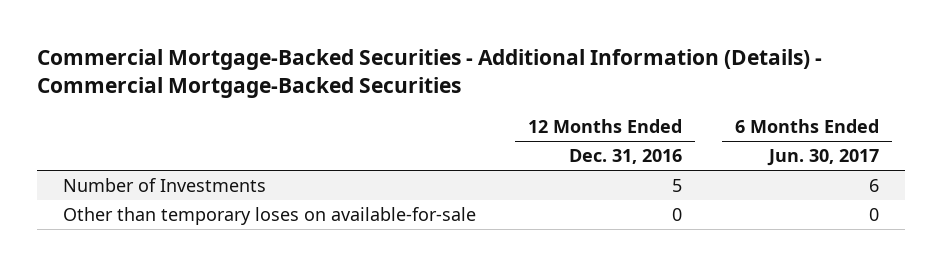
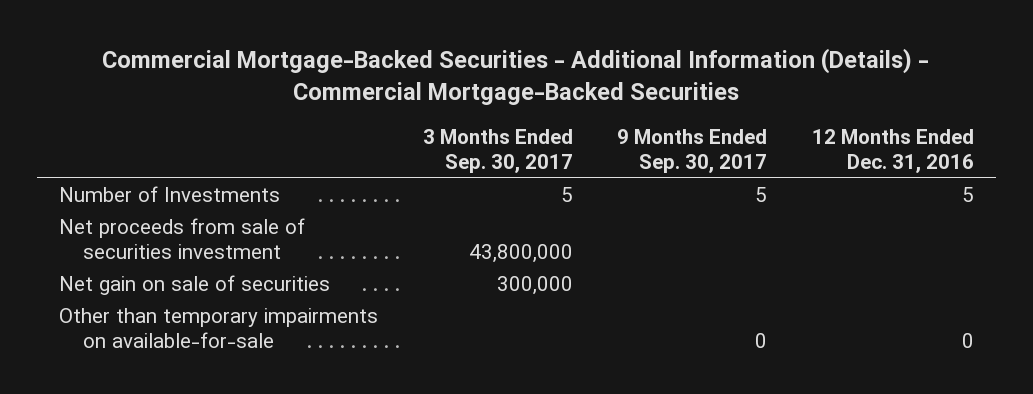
- | 12 Months Ended Dec. 31, 2016 | 6 Months Ended Jun. 30, 2017
+ | 3 Months Ended Sep. 30, 2017 | 9 Months Ended Sep. 30, 2017 | 12 Months Ended Dec. 31, 2016
- Other than temporary loses on available-for-sale | 0 | 0
+ Net proceeds from sale of securities investment | 43,800,000 | |
+ Net gain on sale of securities | 300,000 | |
+ Other than temporary impairments on available-for-sale | | 0 | 0

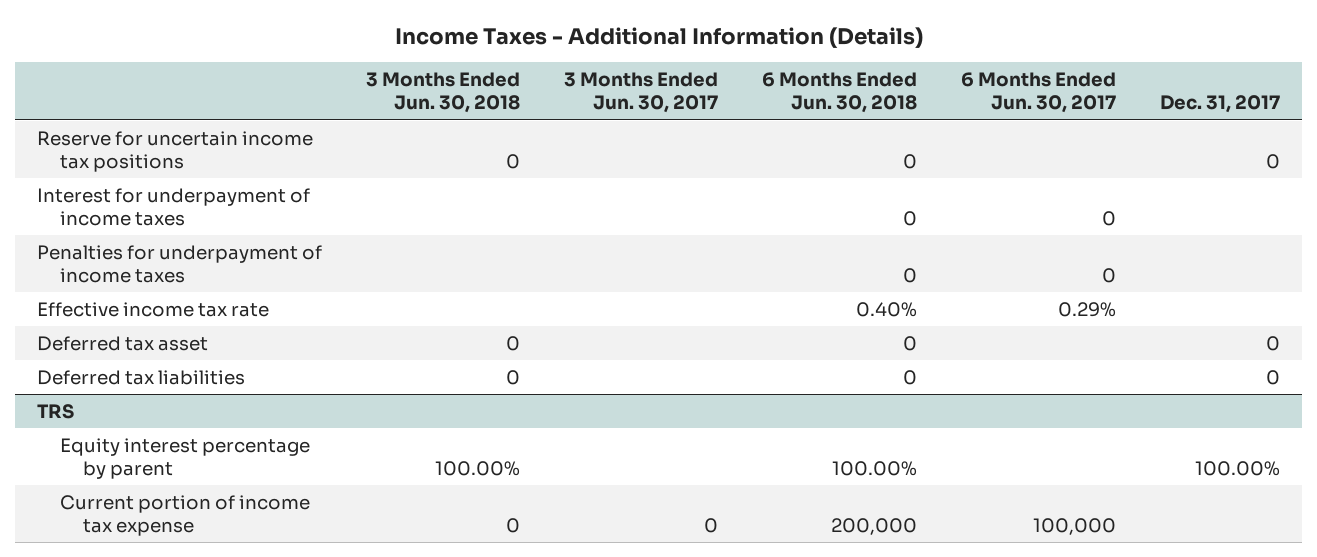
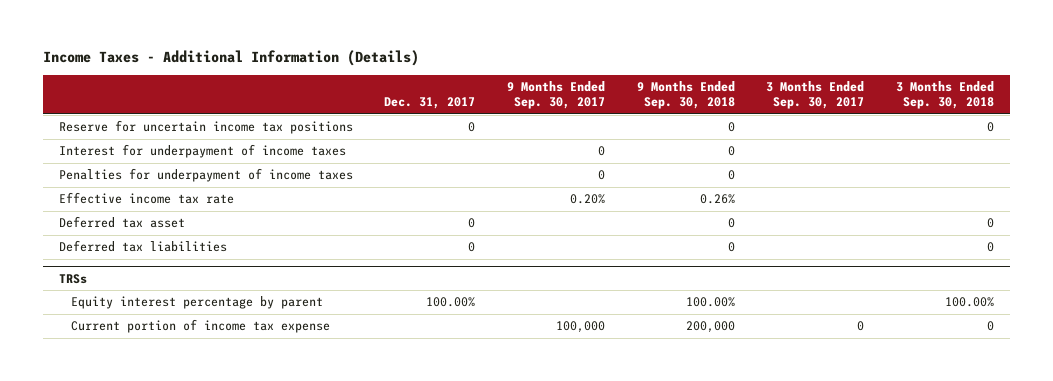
- | 3 Months Ended Jun. 30, 2018 | 3 Months Ended Jun. 30, 2017 | 6 Months Ended Jun. 30, 2018 | 6 Months Ended Jun. 30, 2017 | Dec. 31, 2017
+ | Dec. 31, 2017 | 9 Months Ended Sep. 30, 2017 | 9 Months Ended Sep. 30, 2018 | 3 Months Ended Sep. 30, 2017 | 3 Months Ended Sep. 30, 2018
- TRS
+ TRSs

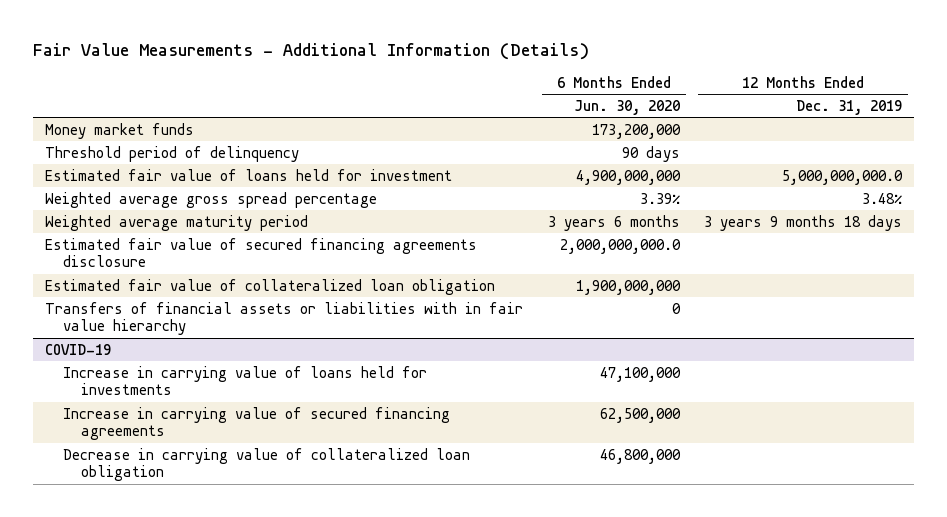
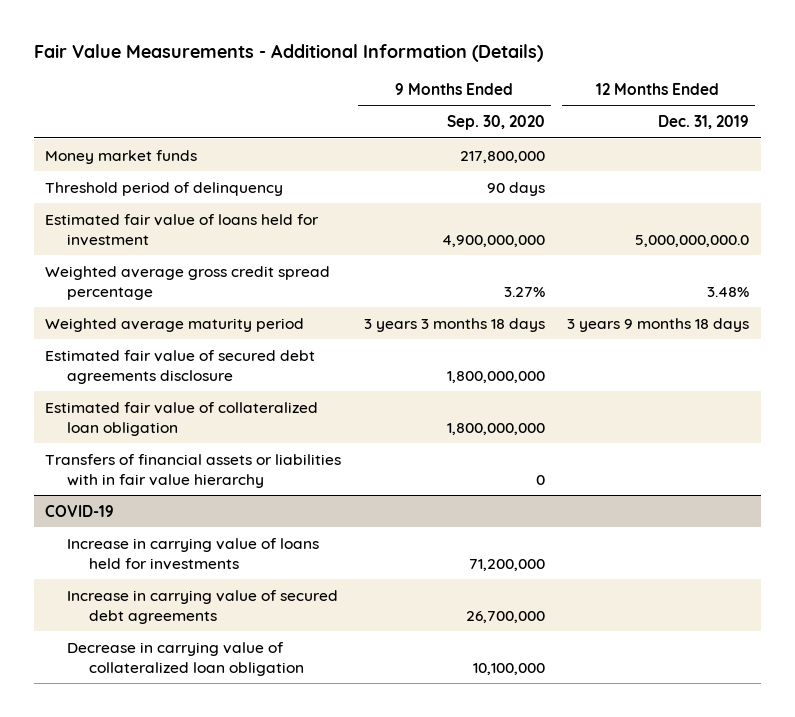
- | 6 Months Ended Jun. 30, 2020 | 12 Months Ended Dec. 31, 2019
+ | 9 Months Ended Sep. 30, 2020 | 12 Months Ended Dec. 31, 2019
- Weighted average gross spread percentage | 3.39% | 3.48%
+ Weighted average gross credit spread percentage | 3.27% | 3.48%
- Estimated fair value of secured financing agreements disclosure | 2,000,000,000.0 |
+ Estimated fair value of secured debt agreements disclosure | 1,800,000,000 |
@ COVID-19
- Increase in carrying value of secured financing agreements | 62,500,000 |
+ Increase in carrying value of secured debt agreements | 26,700,000 |

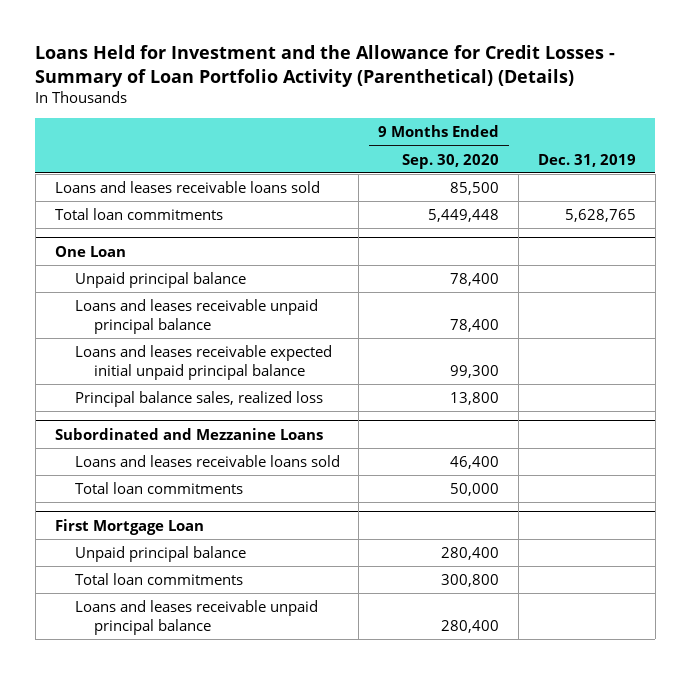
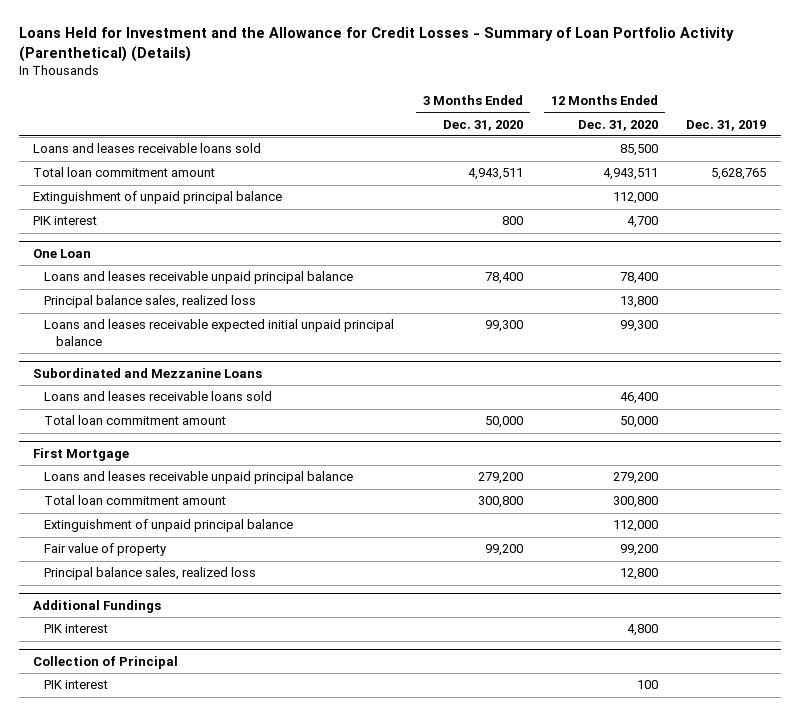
- | 9 Months Ended Sep. 30, 2020 | Dec. 31, 2019
+ | 3 Months Ended Dec. 31, 2020 | 12 Months Ended Dec. 31, 2020 | Dec. 31, 2019
- Total loan commitments | 5,449,448 | 5,628,765
+ Total loan commitment amount | 4,943,511 | 4,943,511 | 5,628,765
+ Extinguishment of unpaid principal balance | | 112,000 |
+ PIK interest | 800 | 4,700 |
@ One Loan
- Unpaid principal balance | 78,400 |
moved down: Loans and leases receivable expected initial unpaid principal balance | 99,300 | 99,300 |
@ Subordinated and Mezzanine Loans
- Total loan commitments | 50,000 |
- First Mortgage Loan
- Unpaid principal balance | 280,400 |
- Total loan commitments | 300,800 |
@ Subordinated and Mezzanine Loans
+ Total loan commitment amount | 50,000 | 50,000 |
+ First Mortgage
+ Total loan commitment amount | 300,800 | 300,800 |
+ Extinguishment of unpaid principal balance | | 112,000 |
+ Fair value of property | 99,200 | 99,200 |
+ Principal balance sales, realized loss | | 12,800 |
+ Additional Fundings
+ PIK interest | | 4,800 |
+ Collection of Principal
+ PIK interest | | 100 |

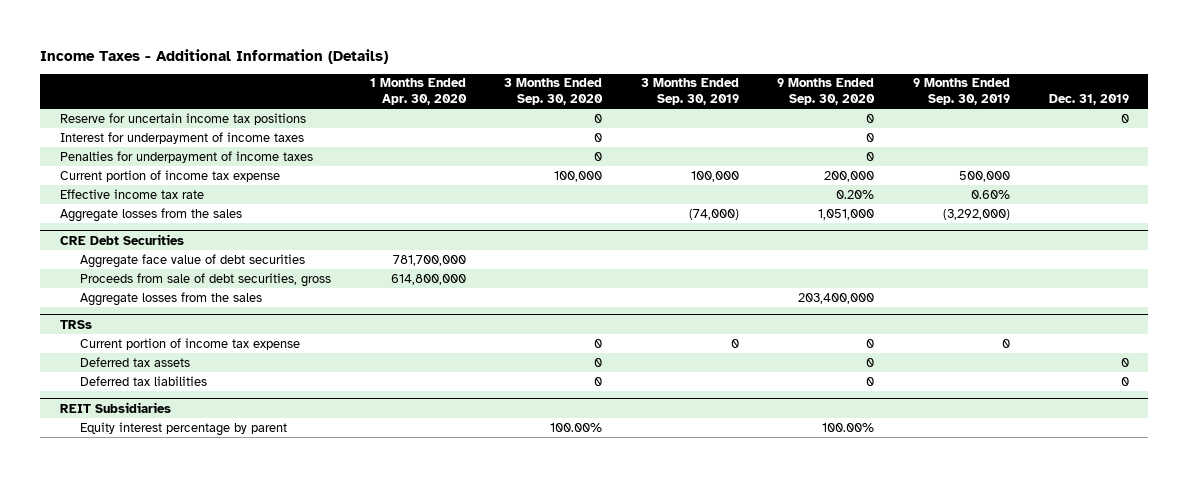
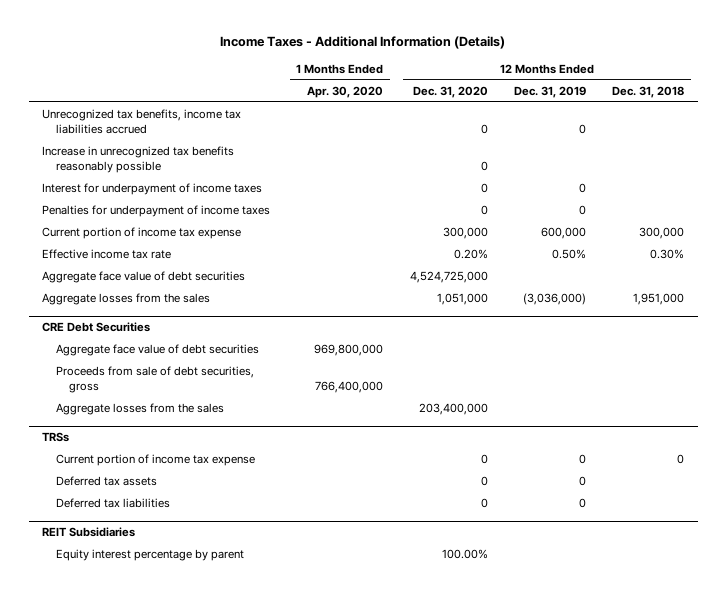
- | 1 Months Ended Apr. 30, 2020 | 3 Months Ended Sep. 30, 2020 | 3 Months Ended Sep. 30, 2019 | 9 Months Ended Sep. 30, 2020 | 9 Months Ended Sep. 30, 2019 | Dec. 31, 2019
+ | 1 Months Ended Apr. 30, 2020 | 12 Months Ended Dec. 31, 2020 | 12 Months Ended Dec. 31, 2019 | 12 Months Ended Dec. 31, 2018
- Reserve for uncertain income tax positions | | 0 | | 0 | | 0
+ Unrecognized tax benefits, income tax liabilities accrued | | 0 | 0 |
+ Increase in unrecognized tax benefits reasonably possible | | 0 | |
+ Aggregate face value of debt securities | | 4,524,725,000 | |
@ CRE Debt Securities
- Aggregate face value of debt securities | 781,700,000 | | | | |
- Proceeds from sale of debt securities, gross | 614,800,000 | | | | |
+ Aggregate face value of debt securities | 969,800,000 | | |
+ Proceeds from sale of debt securities, gross | 766,400,000 | | |

